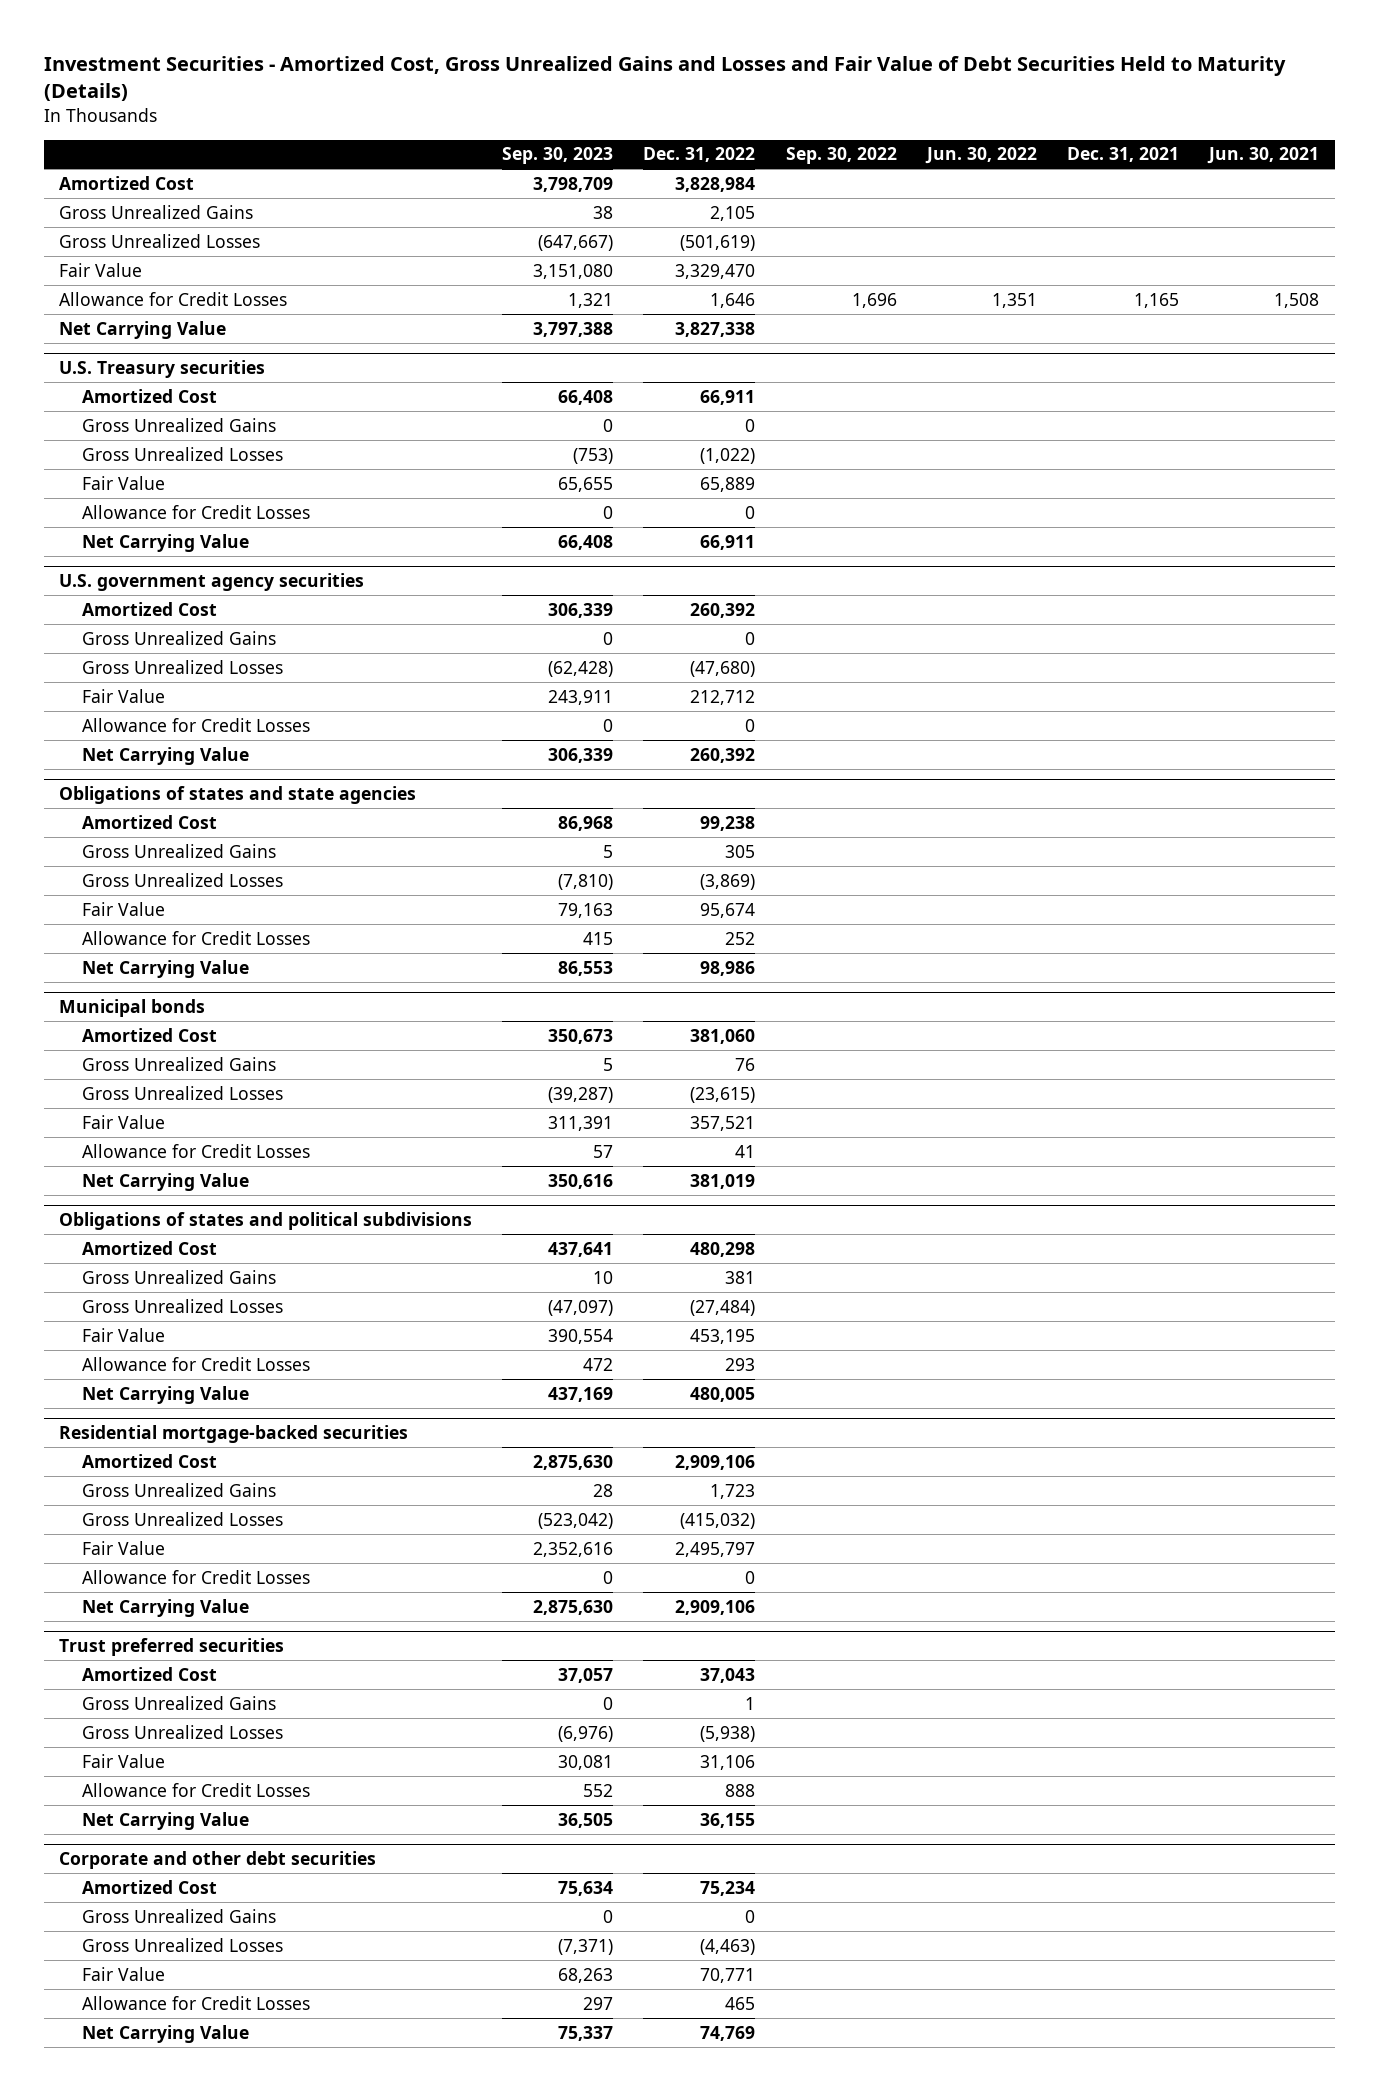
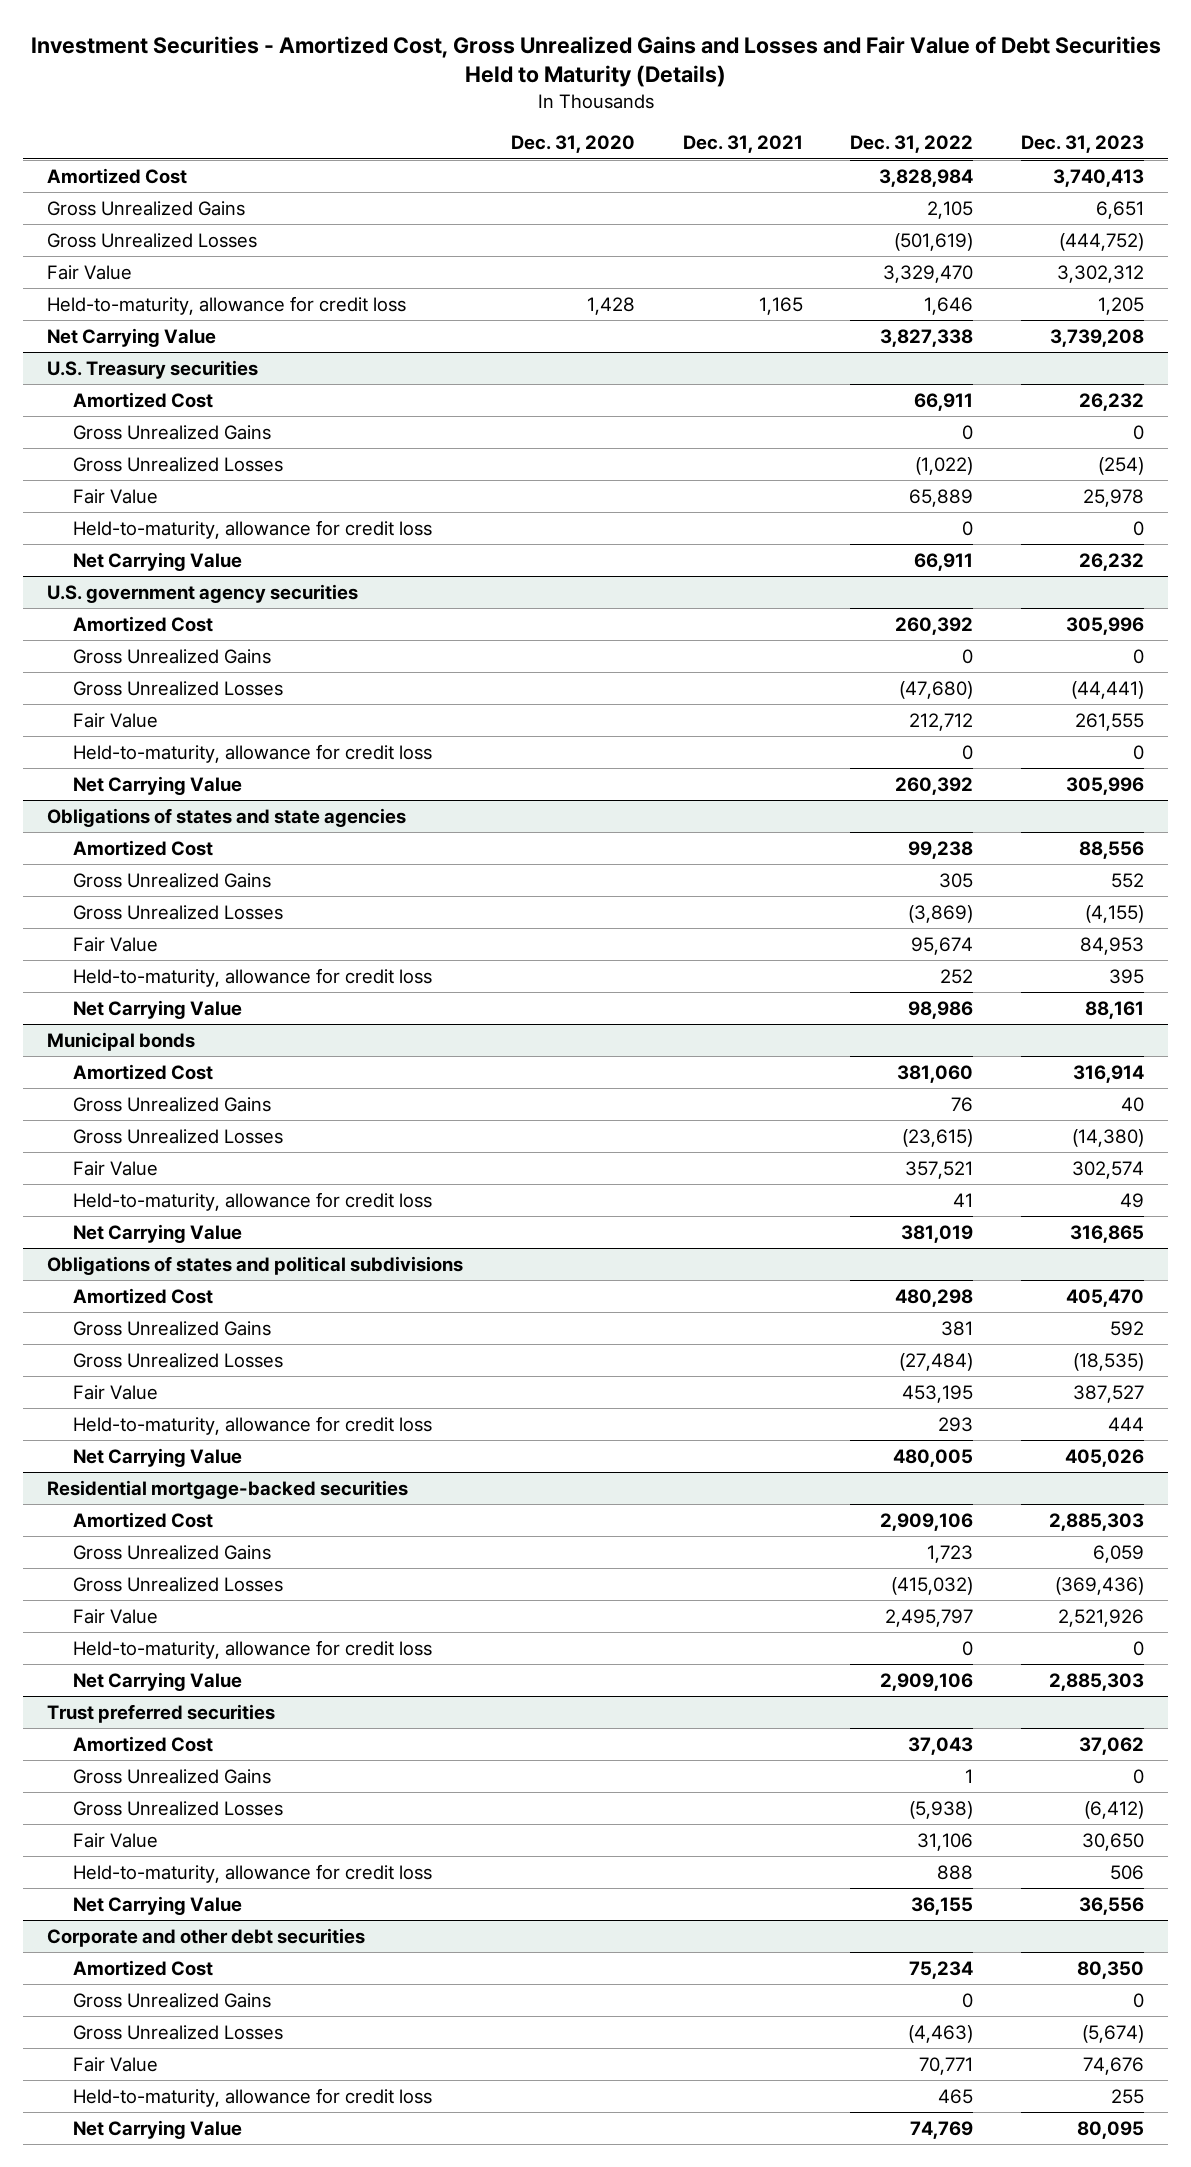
- | Sep. 30, 2023 | Dec. 31, 2022 | Sep. 30, 2022 | Jun. 30, 2022 | Dec. 31, 2021 | Jun. 30, 2021
+ | Dec. 31, 2020 | Dec. 31, 2021 | Dec. 31, 2022 | Dec. 31, 2023
- Allowance for Credit Losses | 1,321 | 1,646 | 1,696 | 1,351 | 1,165 | 1,508
+ Held-to-maturity, allowance for credit loss | 1,428 | 1,165 | 1,646 | 1,205
@ U.S. Treasury securities
- Allowance for Credit Losses | 0 | 0 | | | |
+ Held-to-maturity, allowance for credit loss | | | 0 | 0
@ U.S. government agency securities
- Allowance for Credit Losses | 0 | 0 | | | |
+ Held-to-maturity, allowance for credit loss | | | 0 | 0
@ Obligations of states and state agencies
- Allowance for Credit Losses | 415 | 252 | | | |
+ Held-to-maturity, allowance for credit loss | | | 252 | 395
@ Municipal bonds
- Allowance for Credit Losses | 57 | 41 | | | |
+ Held-to-maturity, allowance for credit loss | | | 41 | 49
@ Obligations of states and political subdivisions
- Allowance for Credit Losses | 472 | 293 | | | |
+ Held-to-maturity, allowance for credit loss | | | 293 | 444
@ Residential mortgage-backed securities
- Allowance for Credit Losses | 0 | 0 | | | |
+ Held-to-maturity, allowance for credit loss | | | 0 | 0
@ Trust preferred securities
- Allowance for Credit Losses | 552 | 888 | | | |
+ Held-to-maturity, allowance for credit loss | | | 888 | 506
@ Corporate and other debt securities
- Allowance for Credit Losses | 297 | 465 | | | |
+ Held-to-maturity, allowance for credit loss | | | 465 | 255

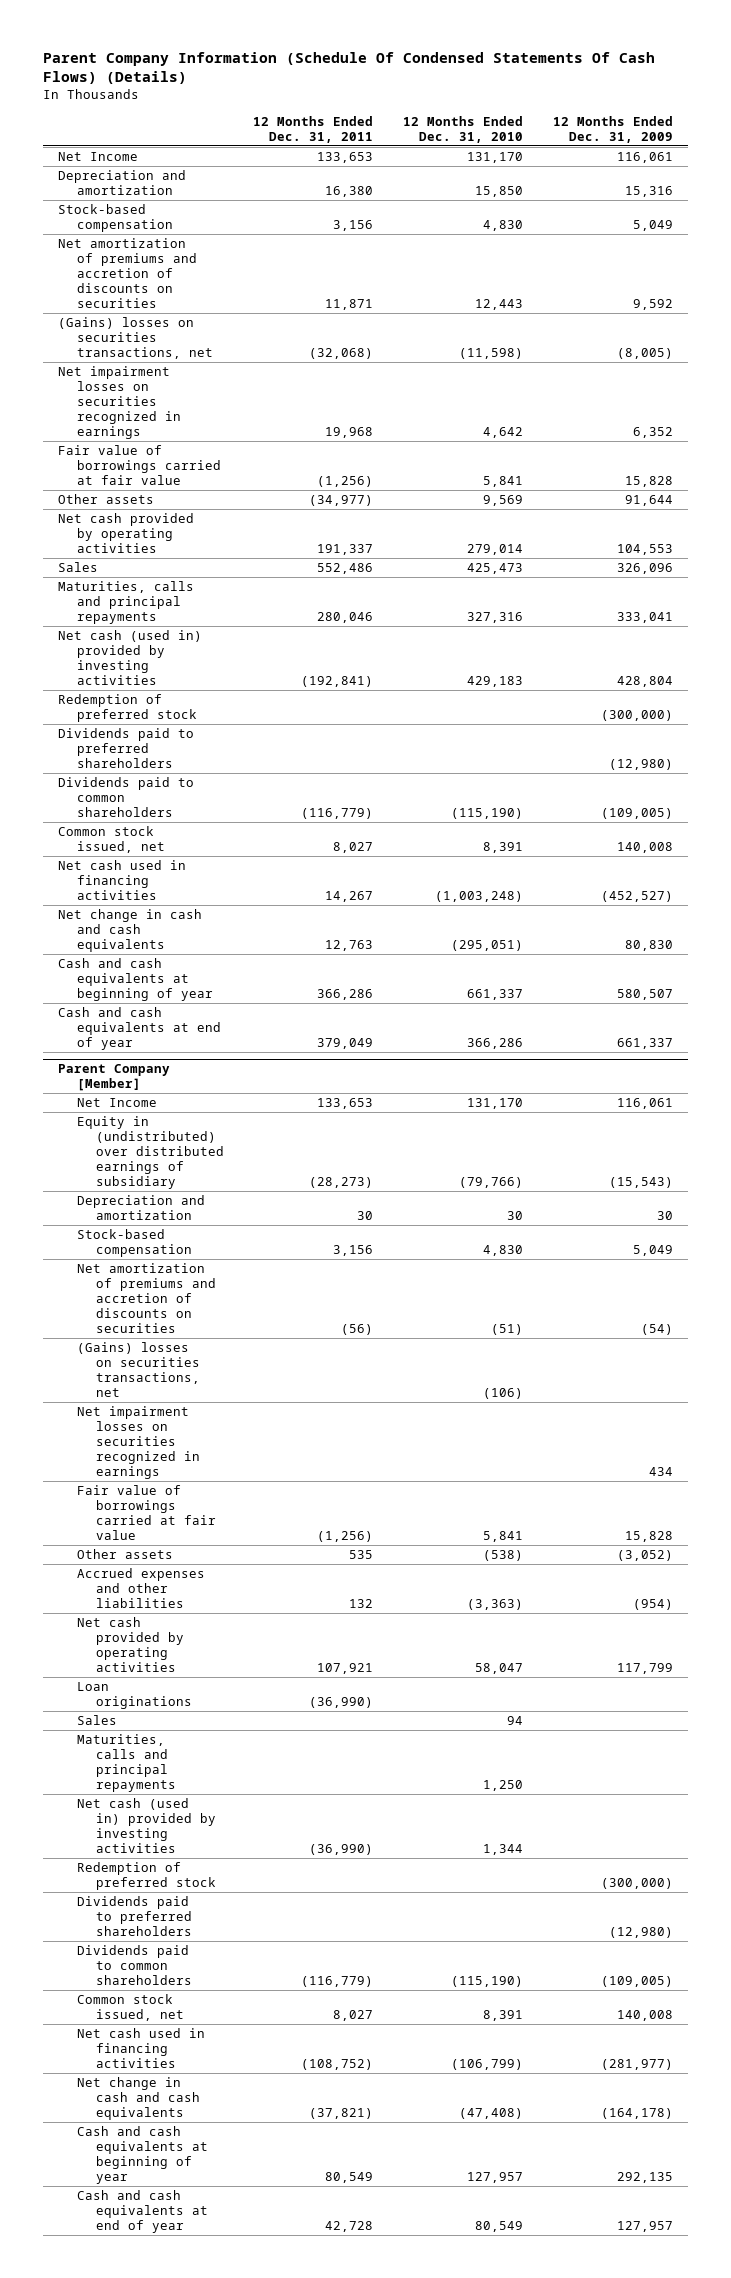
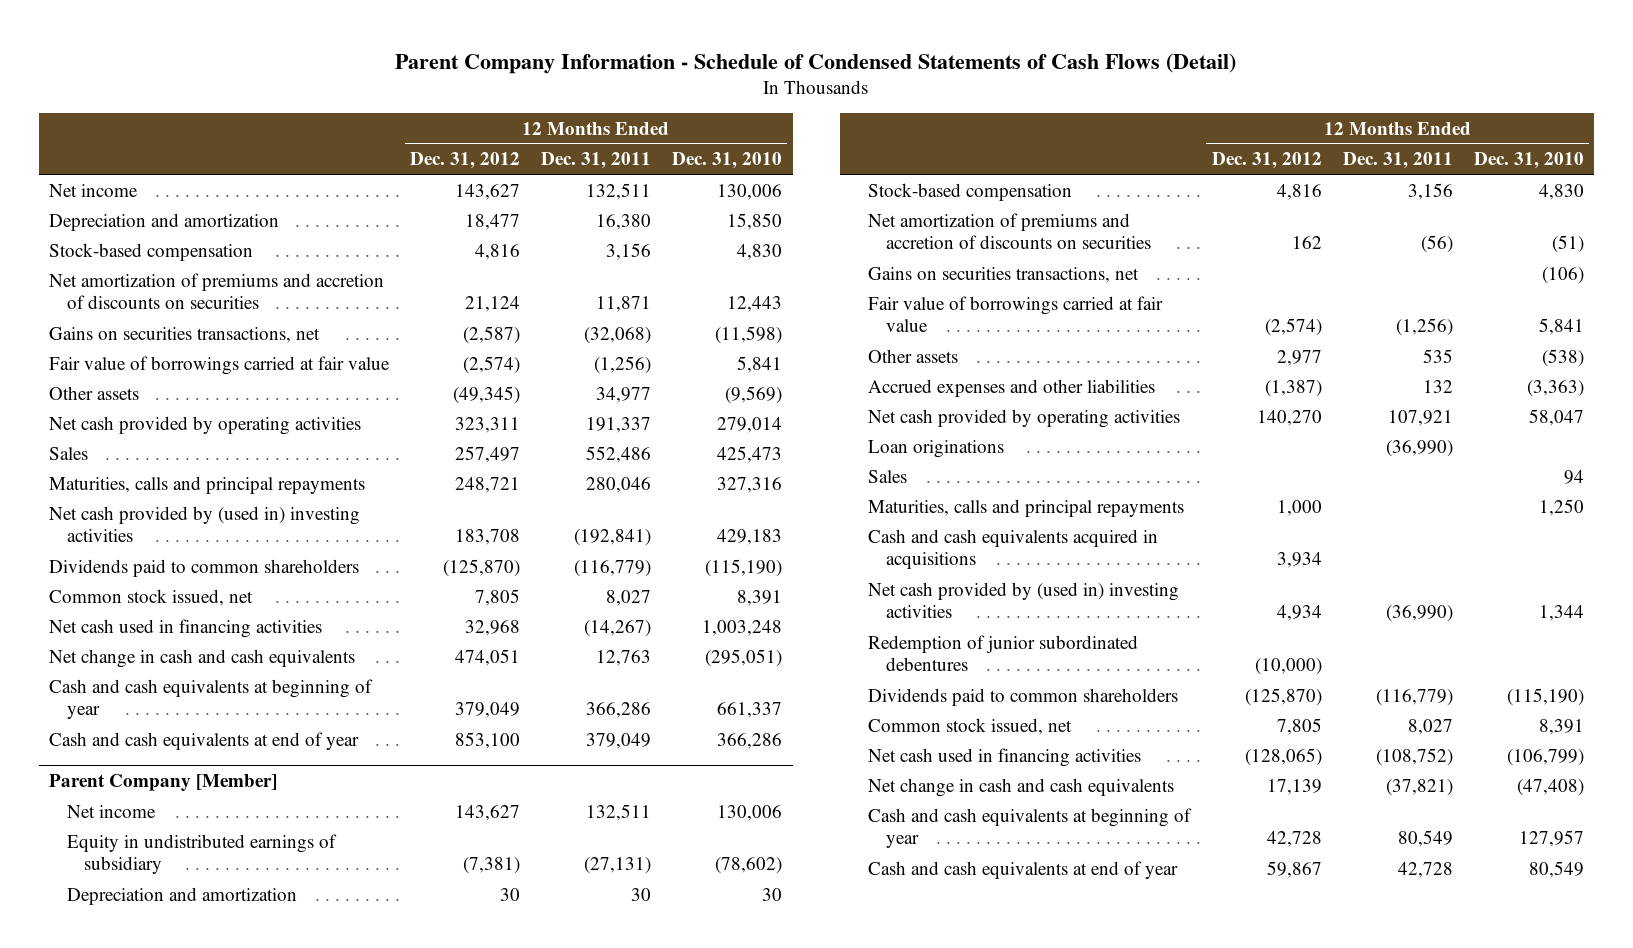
- Parent Company Information (Schedule Of Condensed Statements Of Cash Flows) (Details)
+ Parent Company Information - Schedule of Condensed Statements of Cash Flows (Detail)
- | 12 Months Ended Dec. 31, 2011 | 12 Months Ended Dec. 31, 2010 | 12 Months Ended Dec. 31, 2009
+ | 12 Months Ended Dec. 31, 2012 | 12 Months Ended Dec. 31, 2011 | 12 Months Ended Dec. 31, 2010
- Net Income | 133,653 | 131,170 | 116,061
+ Net income | 143,627 | 132,511 | 130,006
- (Gains) losses on securities transactions, net | (32,068) | (11,598) | (8,005)
- Net impairment losses on securities recognized in earnings | 19,968 | 4,642 | 6,352
+ Gains on securities transactions, net | (2,587) | (32,068) | (11,598)
- Other assets | (34,977) | 9,569 | 91,644
+ Other assets | (49,345) | 34,977 | (9,569)
- Net cash (used in) provided by investing activities | (192,841) | 429,183 | 428,804
- Redemption of preferred stock | | | (300,000)
- Dividends paid to preferred shareholders | | | (12,980)
+ Net cash provided by (used in) investing activities | 183,708 | (192,841) | 429,183
- Net cash used in financing activities | 14,267 | (1,003,248) | (452,527)
+ Net cash used in financing activities | 32,968 | (14,267) | 1,003,248
@ Parent Company [Member]
- Net Income | 133,653 | 131,170 | 116,061
- Equity in (undistributed) over distributed earnings of subsidiary | (28,273) | (79,766) | (15,543)
+ Net income | 143,627 | 132,511 | 130,006
+ Equity in undistributed earnings of subsidiary | (7,381) | (27,131) | (78,602)
- (Gains) losses on securities transactions, net | | (106) |
- Net impairment losses on securities recognized in earnings | | | 434
+ Gains on securities transactions, net | | | (106)
- Net cash (used in) provided by investing activities | (36,990) | 1,344 |
- Redemption of preferred stock | | | (300,000)
- Dividends paid to preferred shareholders | | | (12,980)
+ Cash and cash equivalents acquired in acquisitions | 3,934 | |
+ Net cash provided by (used in) investing activities | 4,934 | (36,990) | 1,344
+ Redemption of junior subordinated debentures | (10,000) | |

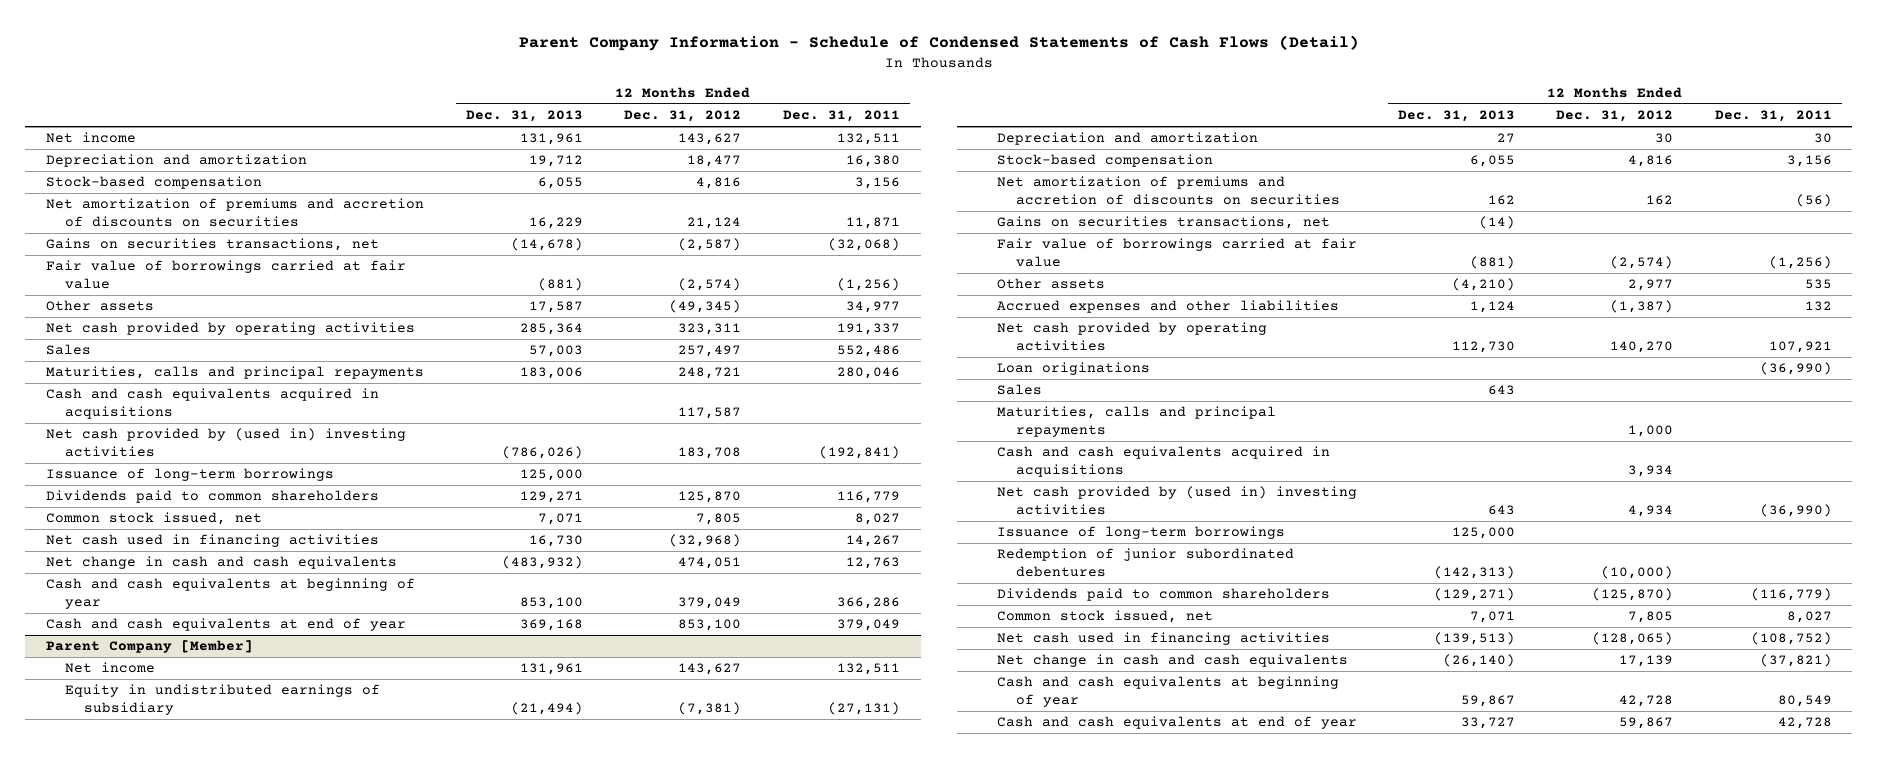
- | 12 Months Ended Dec. 31, 2012 | 12 Months Ended Dec. 31, 2011 | 12 Months Ended Dec. 31, 2010
+ | 12 Months Ended Dec. 31, 2013 | 12 Months Ended Dec. 31, 2012 | 12 Months Ended Dec. 31, 2011
+ Cash and cash equivalents acquired in acquisitions | | 117,587 |
- Dividends paid to common shareholders | (125,870) | (116,779) | (115,190)
+ Issuance of long-term borrowings | 125,000 | |
+ Dividends paid to common shareholders | 129,271 | 125,870 | 116,779
- Net cash used in financing activities | 32,968 | (14,267) | 1,003,248
+ Net cash used in financing activities | 16,730 | (32,968) | 14,267
@ Parent Company [Member]
+ Issuance of long-term borrowings | 125,000 | |

